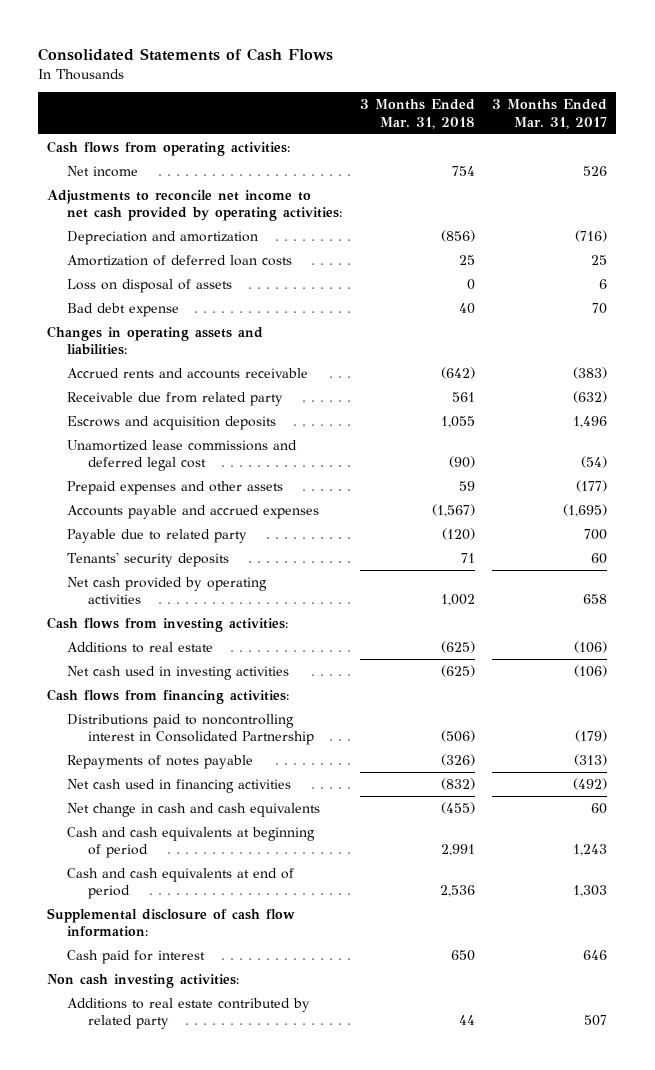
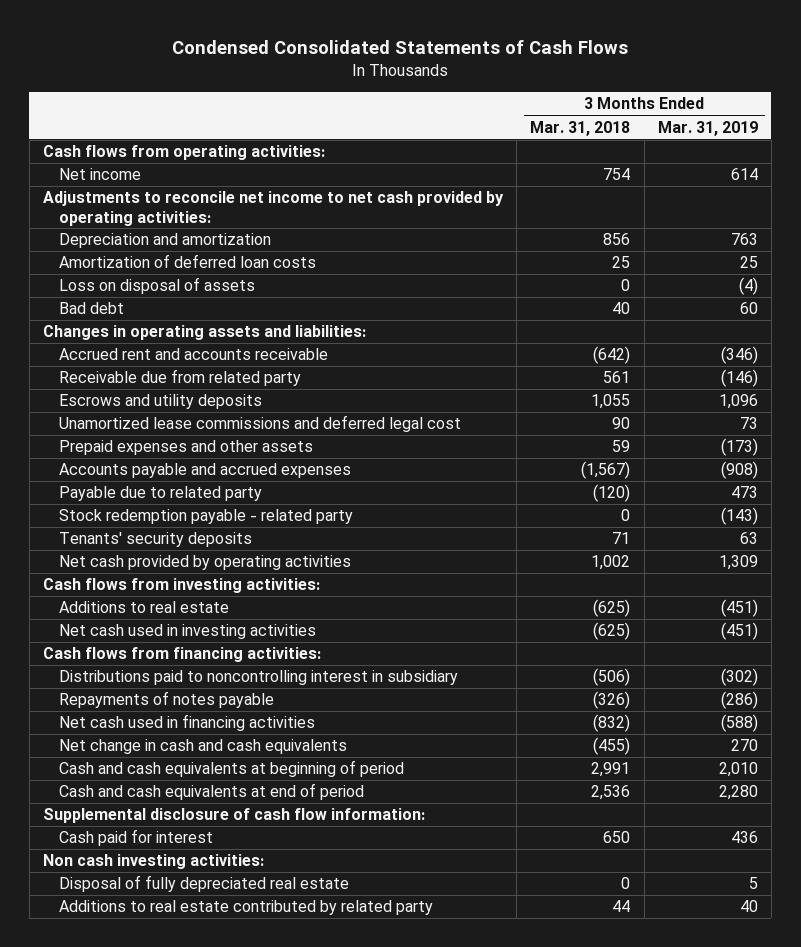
- Consolidated Statements of Cash Flows
+ Condensed Consolidated Statements of Cash Flows
- | 3 Months Ended Mar. 31, 2018 | 3 Months Ended Mar. 31, 2017
+ | 3 Months Ended Mar. 31, 2018 | 3 Months Ended Mar. 31, 2019
- Depreciation and amortization | (856) | (716)
+ Depreciation and amortization | 856 | 763
- Bad debt expense | 40 | 70
+ Bad debt | 40 | 60
- Accrued rents and accounts receivable | (642) | (383)
+ Accrued rent and accounts receivable | (642) | (346)
- Escrows and acquisition deposits | 1,055 | 1,496
- Unamortized lease commissions and deferred legal cost | (90) | (54)
+ Escrows and utility deposits | 1,055 | 1,096
+ Unamortized lease commissions and deferred legal cost | 90 | 73
+ Stock redemption payable - related party | 0 | (143)
- Distributions paid to noncontrolling interest in Consolidated Partnership | (506) | (179)
+ Distributions paid to noncontrolling interest in subsidiary | (506) | (302)
+ Disposal of fully depreciated real estate | 0 | 5

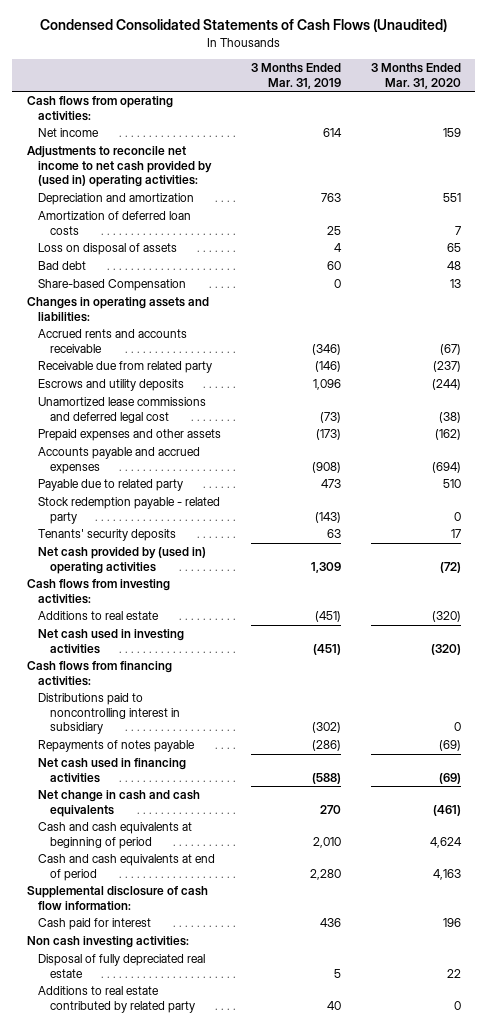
- Condensed Consolidated Statements of Cash Flows
+ Condensed Consolidated Statements of Cash Flows (Unaudited)
- | 3 Months Ended Mar. 31, 2018 | 3 Months Ended Mar. 31, 2019
+ | 3 Months Ended Mar. 31, 2019 | 3 Months Ended Mar. 31, 2020
- Adjustments to reconcile net income to net cash provided by operating activities:
+ Adjustments to reconcile net income to net cash provided by (used in) operating activities:
- Loss on disposal of assets | 0 | (4)
+ Loss on disposal of assets | 4 | 65
+ Share-based Compensation | 0 | 13
- Accrued rent and accounts receivable | (642) | (346)
+ Accrued rents and accounts receivable | (346) | (67)
- Unamortized lease commissions and deferred legal cost | 90 | 73
+ Unamortized lease commissions and deferred legal cost | (73) | (38)
- Net cash provided by operating activities | 1,002 | 1,309
+ Net cash provided by (used in) operating activities | 1,309 | (72)

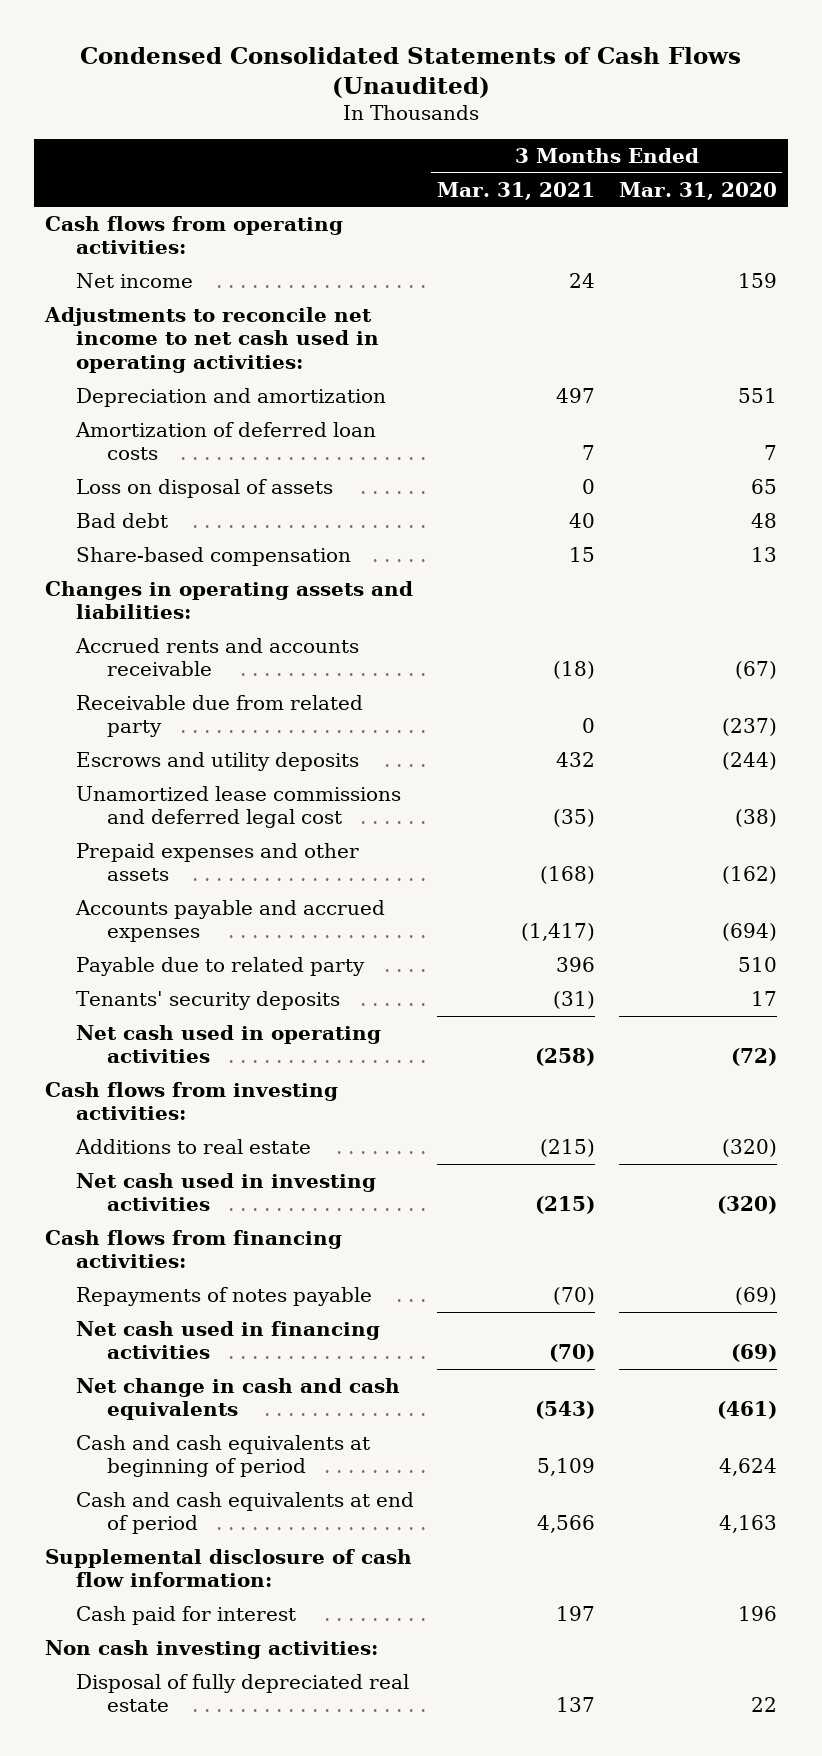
- | 3 Months Ended Mar. 31, 2019 | 3 Months Ended Mar. 31, 2020
+ | 3 Months Ended Mar. 31, 2021 | 3 Months Ended Mar. 31, 2020
- Adjustments to reconcile net income to net cash provided by (used in) operating activities:
+ Adjustments to reconcile net income to net cash used in operating activities:
- Share-based Compensation | 0 | 13
+ Share-based compensation | 15 | 13
- Stock redemption payable - related party | (143) | 0
- Net cash provided by (used in) operating activities | 1,309 | (72)
+ Net cash used in operating activities | (258) | (72)
- Distributions paid to noncontrolling interest in subsidiary | (302) | 0
- Additions to real estate contributed by related party | 40 | 0

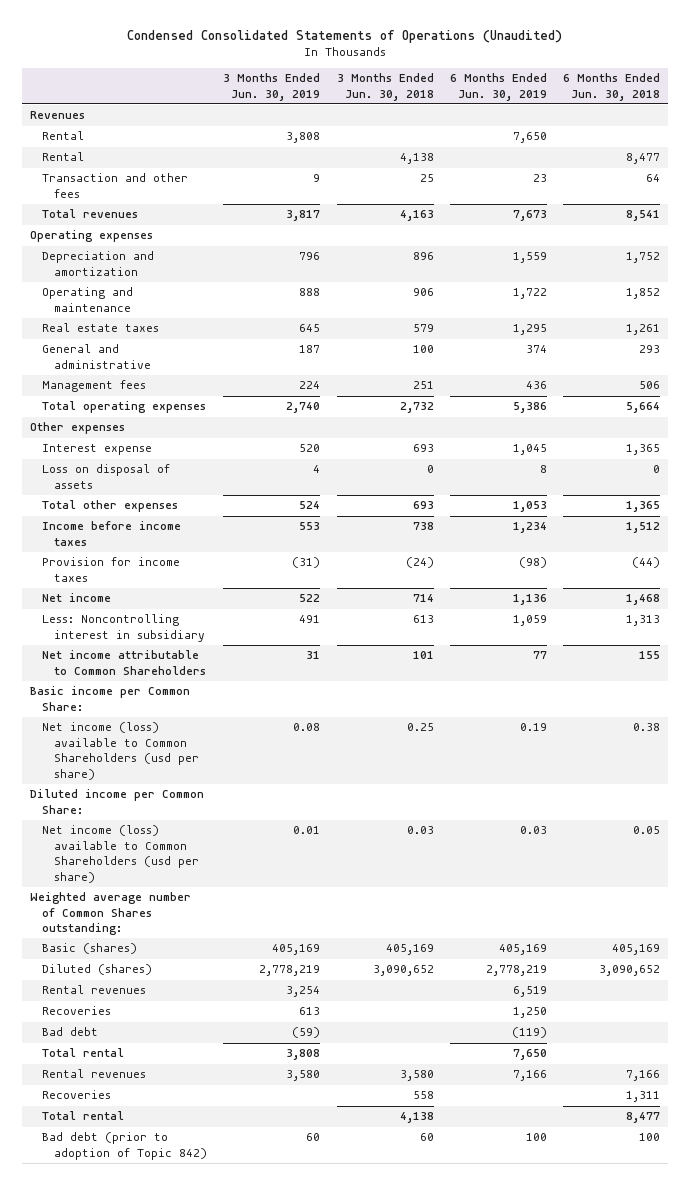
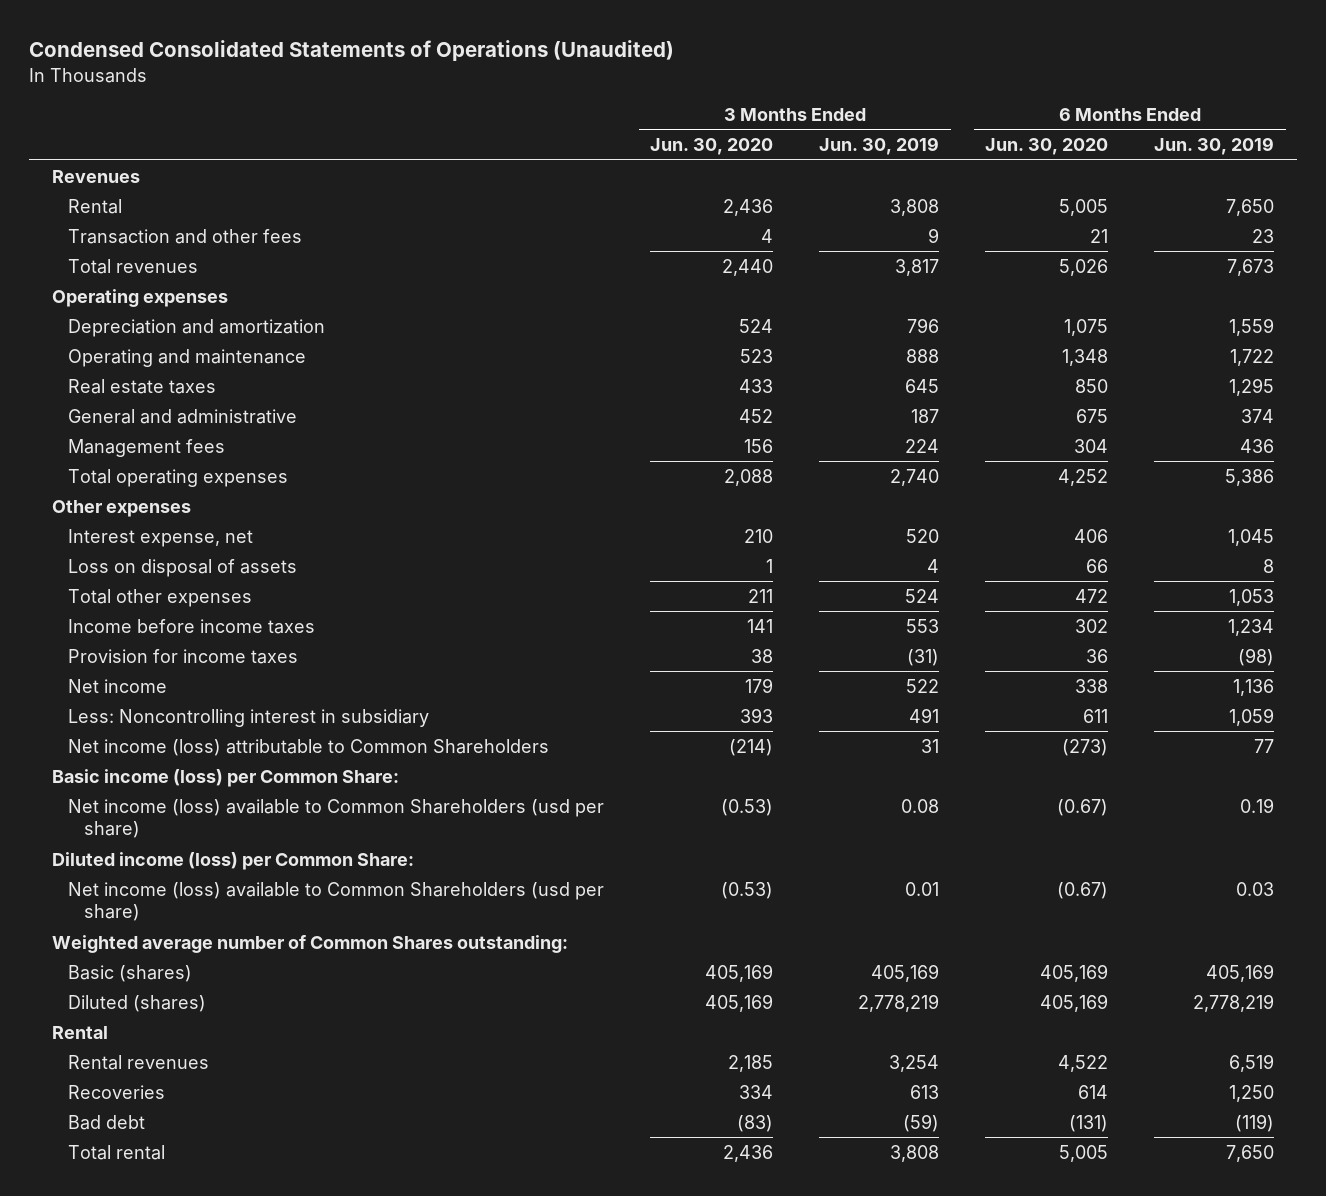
- | 3 Months Ended Jun. 30, 2019 | 3 Months Ended Jun. 30, 2018 | 6 Months Ended Jun. 30, 2019 | 6 Months Ended Jun. 30, 2018
+ | 3 Months Ended Jun. 30, 2020 | 3 Months Ended Jun. 30, 2019 | 6 Months Ended Jun. 30, 2020 | 6 Months Ended Jun. 30, 2019
- Interest expense | 520 | 693 | 1,045 | 1,365
+ Interest expense, net | 210 | 520 | 406 | 1,045
- Net income attributable to Common Shareholders | 31 | 101 | 77 | 155
- Basic income per Common Share:
+ Net income (loss) attributable to Common Shareholders | (214) | 31 | (273) | 77
+ Basic income (loss) per Common Share:
- Diluted income per Common Share:
+ Diluted income (loss) per Common Share:
moved down: Rental
- Rental revenues | 3,580 | 3,580 | 7,166 | 7,166
- Recoveries | | 558 | | 1,311
- Total rental | | 4,138 | | 8,477
- Bad debt (prior to adoption of Topic 842) | 60 | 60 | 100 | 100

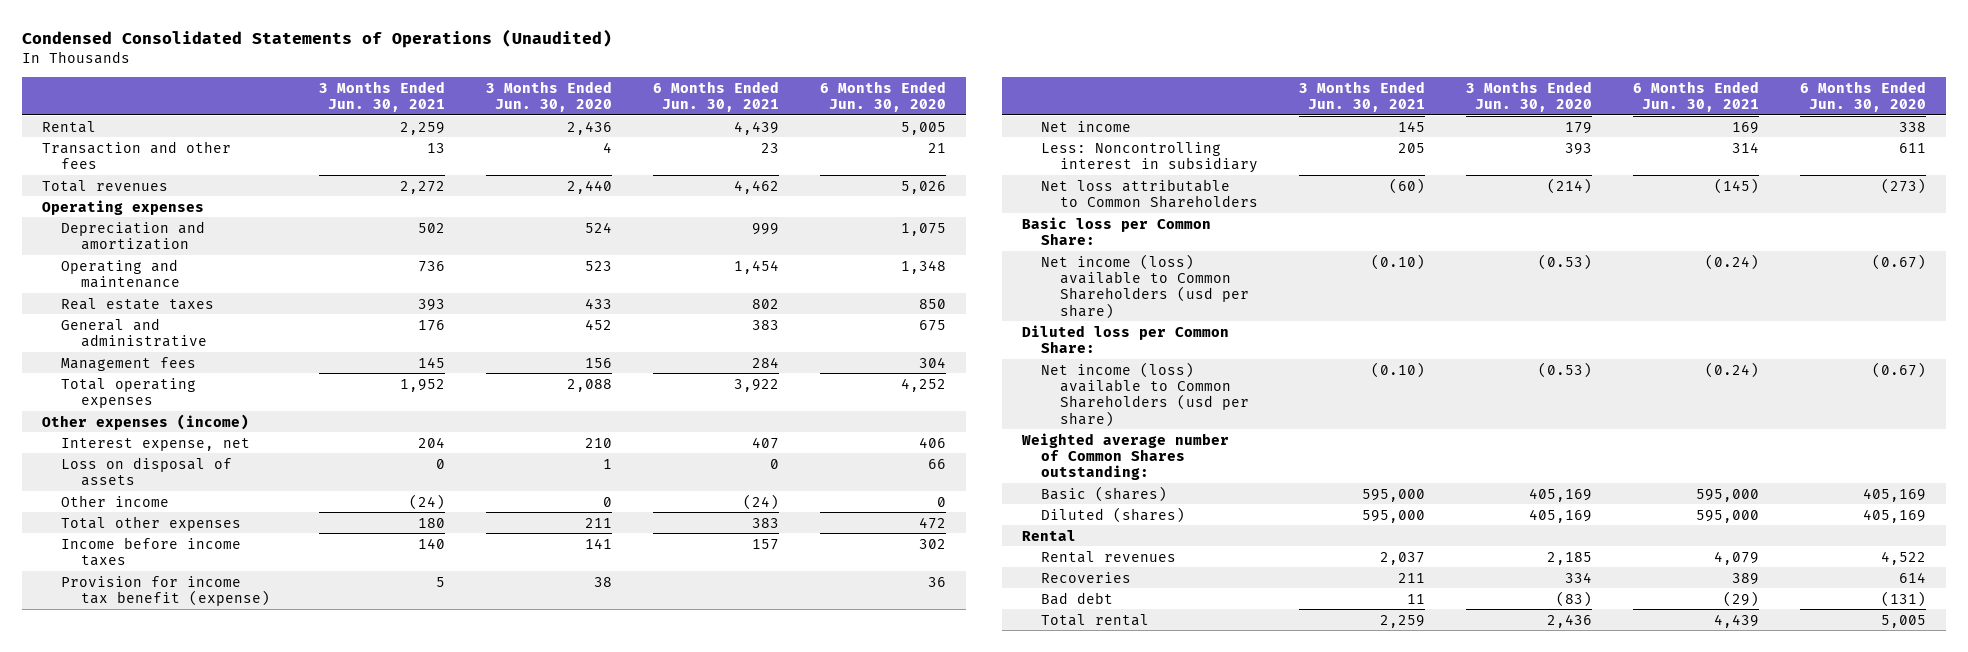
- | 3 Months Ended Jun. 30, 2020 | 3 Months Ended Jun. 30, 2019 | 6 Months Ended Jun. 30, 2020 | 6 Months Ended Jun. 30, 2019
+ | 3 Months Ended Jun. 30, 2021 | 3 Months Ended Jun. 30, 2020 | 6 Months Ended Jun. 30, 2021 | 6 Months Ended Jun. 30, 2020
- Revenues
- Other expenses
+ Other expenses (income)
+ Other income | (24) | 0 | (24) | 0
- Provision for income taxes | 38 | (31) | 36 | (98)
+ Provision for income tax benefit (expense) | 5 | 38 | | 36
- Net income (loss) attributable to Common Shareholders | (214) | 31 | (273) | 77
- Basic income (loss) per Common Share:
+ Net loss attributable to Common Shareholders | (60) | (214) | (145) | (273)
+ Basic loss per Common Share:
- Diluted income (loss) per Common Share:
+ Diluted loss per Common Share:

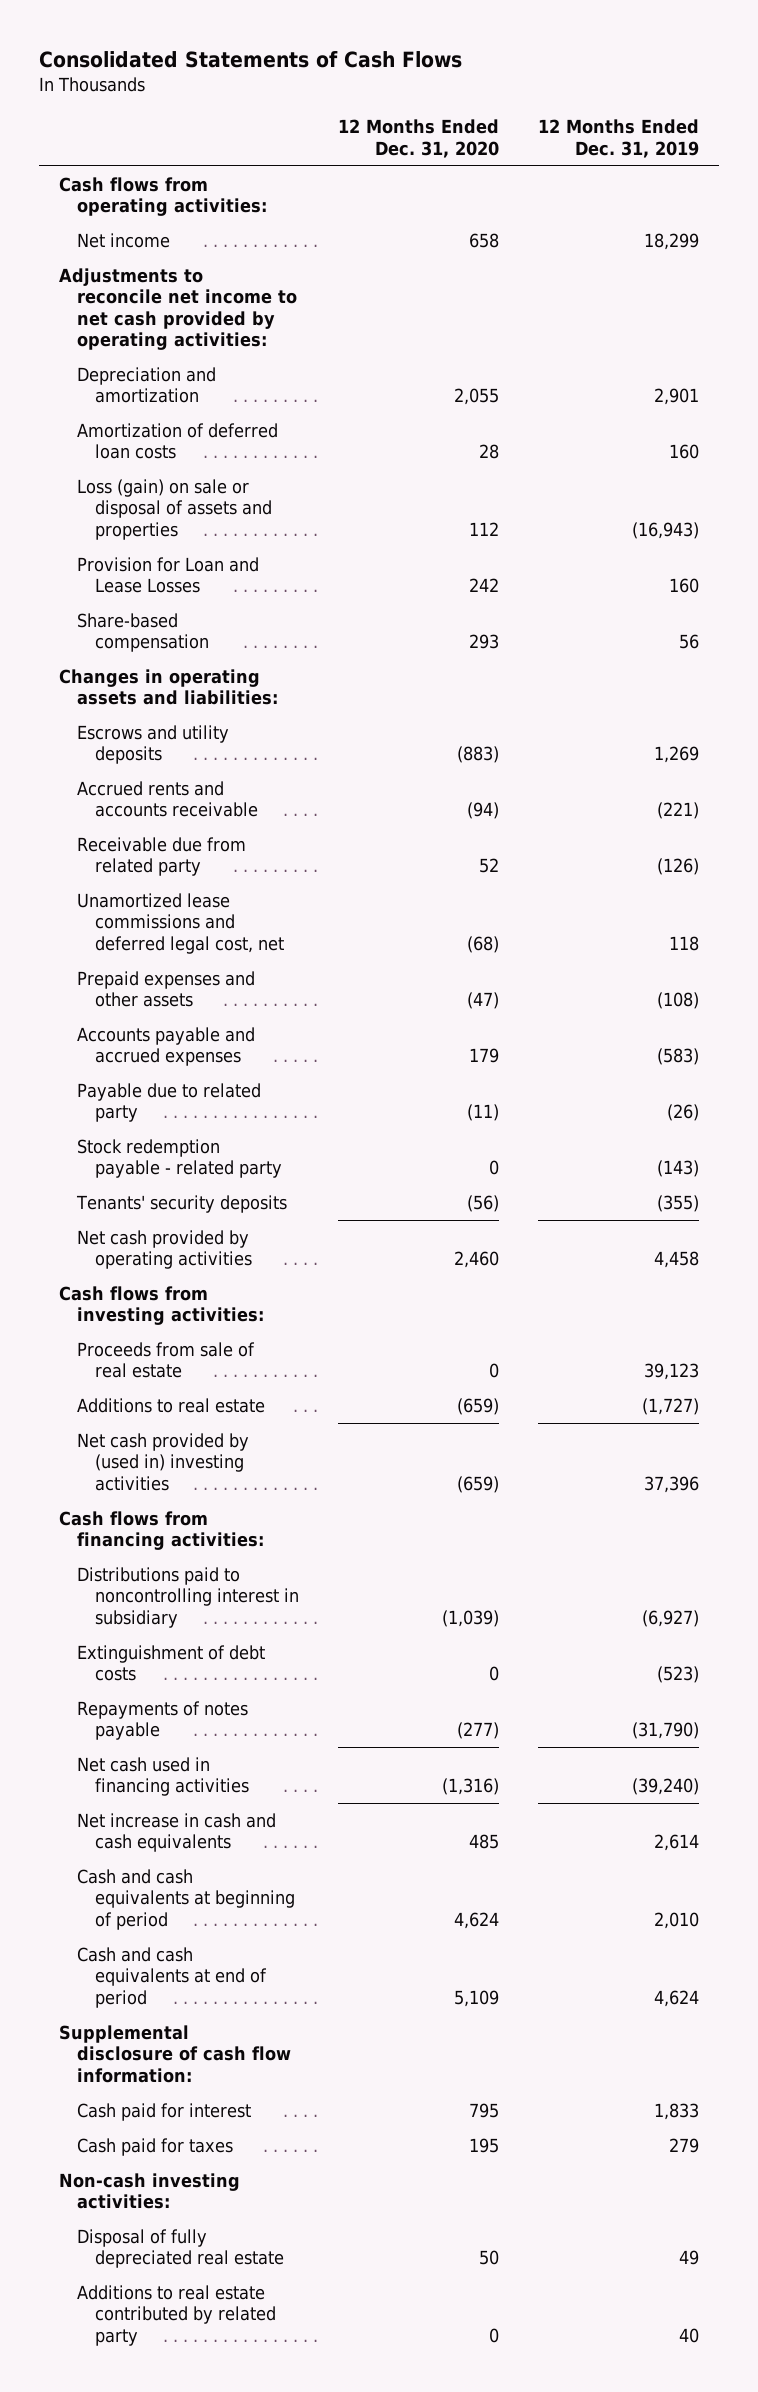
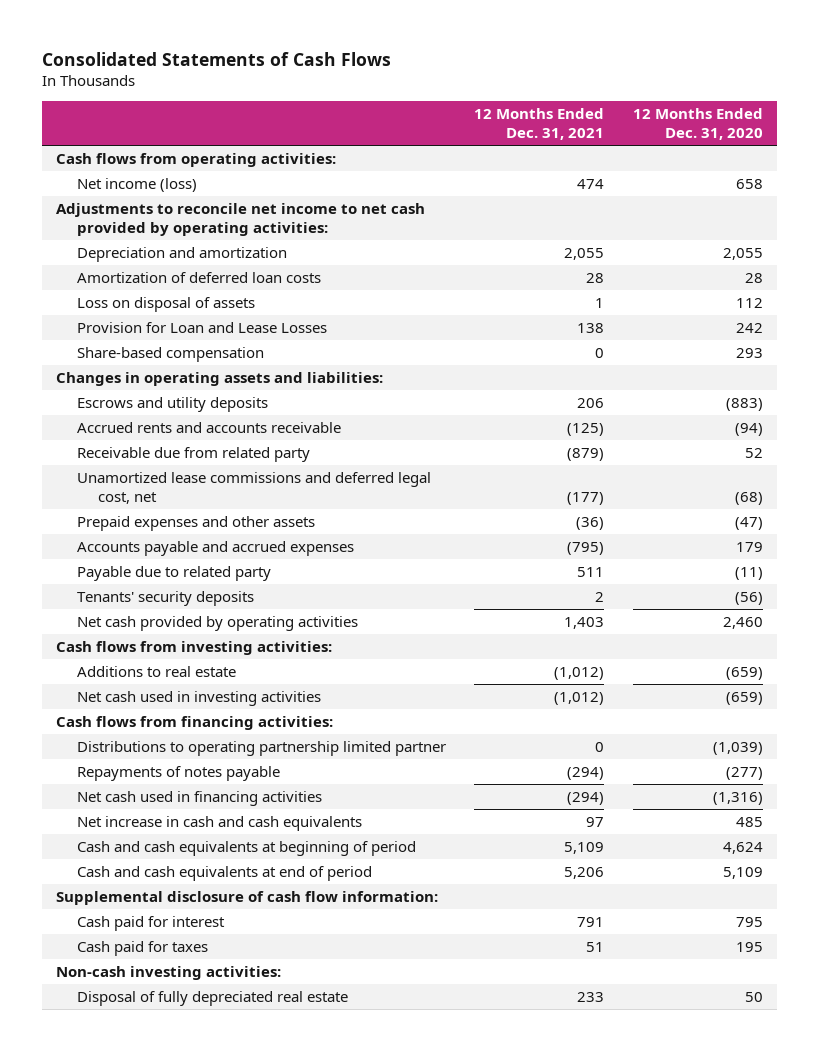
- | 12 Months Ended Dec. 31, 2020 | 12 Months Ended Dec. 31, 2019
+ | 12 Months Ended Dec. 31, 2021 | 12 Months Ended Dec. 31, 2020
- Net income | 658 | 18,299
+ Net income (loss) | 474 | 658
- Loss (gain) on sale or disposal of assets and properties | 112 | (16,943)
+ Loss on disposal of assets | 1 | 112
- Stock redemption payable - related party | 0 | (143)
- Proceeds from sale of real estate | 0 | 39,123
- Net cash provided by (used in) investing activities | (659) | 37,396
+ Net cash used in investing activities | (1,012) | (659)
- Distributions paid to noncontrolling interest in subsidiary | (1,039) | (6,927)
- Extinguishment of debt costs | 0 | (523)
+ Distributions to operating partnership limited partner | 0 | (1,039)
- Additions to real estate contributed by related party | 0 | 40

